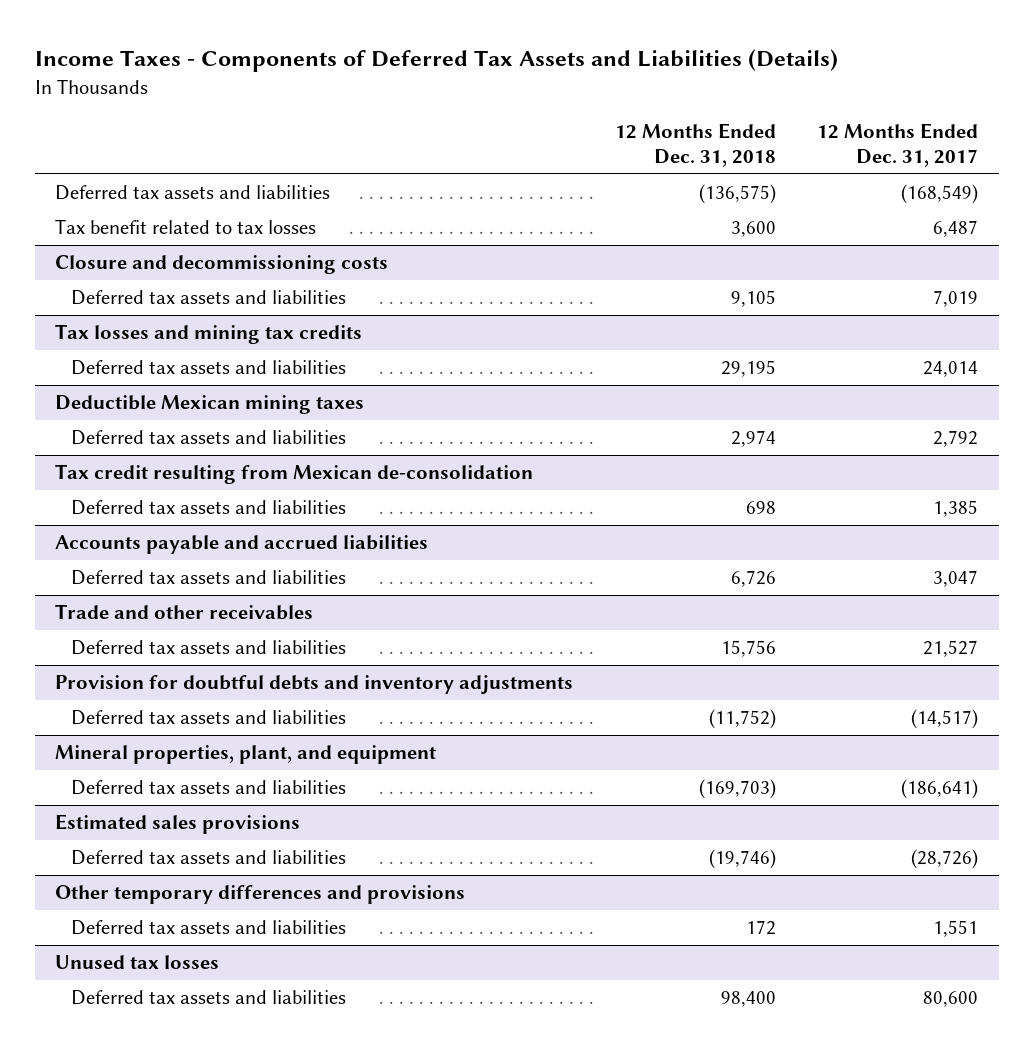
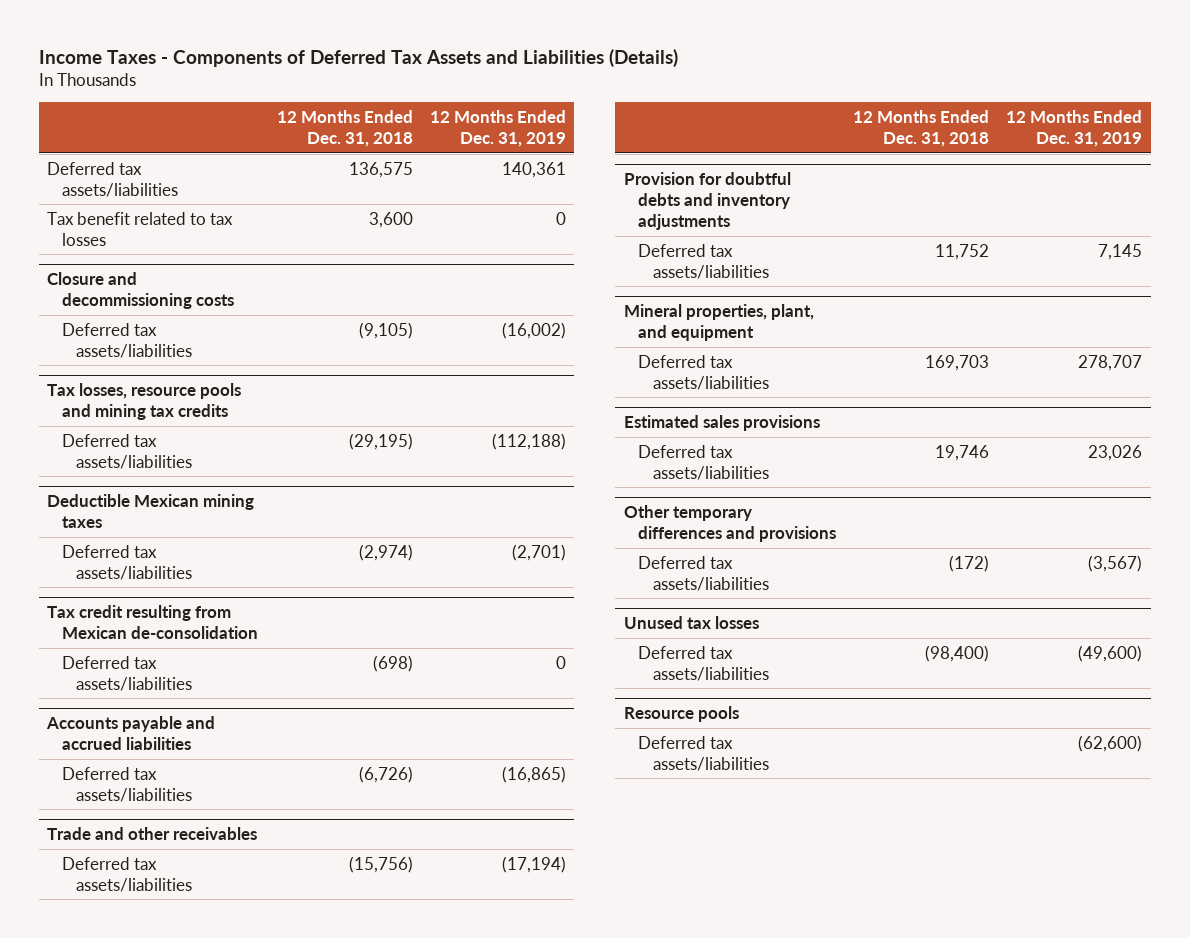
- | 12 Months Ended Dec. 31, 2018 | 12 Months Ended Dec. 31, 2017
+ | 12 Months Ended Dec. 31, 2018 | 12 Months Ended Dec. 31, 2019
- Deferred tax assets and liabilities | (136,575) | (168,549)
+ Deferred tax assets/liabilities | 136,575 | 140,361
@ Closure and decommissioning costs
- Deferred tax assets and liabilities | 9,105 | 7,019
- Tax losses and mining tax credits
- Deferred tax assets and liabilities | 29,195 | 24,014
@ Closure and decommissioning costs
+ Deferred tax assets/liabilities | (9,105) | (16,002)
+ Tax losses, resource pools and mining tax credits
+ Deferred tax assets/liabilities | (29,195) | (112,188)
@ Deductible Mexican mining taxes
- Deferred tax assets and liabilities | 2,974 | 2,792
+ Deferred tax assets/liabilities | (2,974) | (2,701)
@ Tax credit resulting from Mexican de-consolidation
- Deferred tax assets and liabilities | 698 | 1,385
+ Deferred tax assets/liabilities | (698) | 0
@ Accounts payable and accrued liabilities
- Deferred tax assets and liabilities | 6,726 | 3,047
+ Deferred tax assets/liabilities | (6,726) | (16,865)
@ Trade and other receivables
- Deferred tax assets and liabilities | 15,756 | 21,527
+ Deferred tax assets/liabilities | (15,756) | (17,194)
@ Provision for doubtful debts and inventory adjustments
- Deferred tax assets and liabilities | (11,752) | (14,517)
+ Deferred tax assets/liabilities | 11,752 | 7,145
@ Mineral properties, plant, and equipment
- Deferred tax assets and liabilities | (169,703) | (186,641)
+ Deferred tax assets/liabilities | 169,703 | 278,707
@ Estimated sales provisions
- Deferred tax assets and liabilities | (19,746) | (28,726)
+ Deferred tax assets/liabilities | 19,746 | 23,026
@ Other temporary differences and provisions
- Deferred tax assets and liabilities | 172 | 1,551
+ Deferred tax assets/liabilities | (172) | (3,567)
@ Unused tax losses
- Deferred tax assets and liabilities | 98,400 | 80,600
+ Deferred tax assets/liabilities | (98,400) | (49,600)
+ Resource pools
+ Deferred tax assets/liabilities | | (62,600)

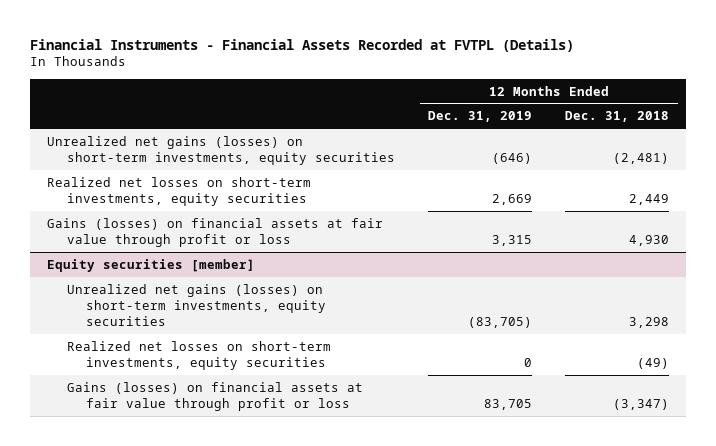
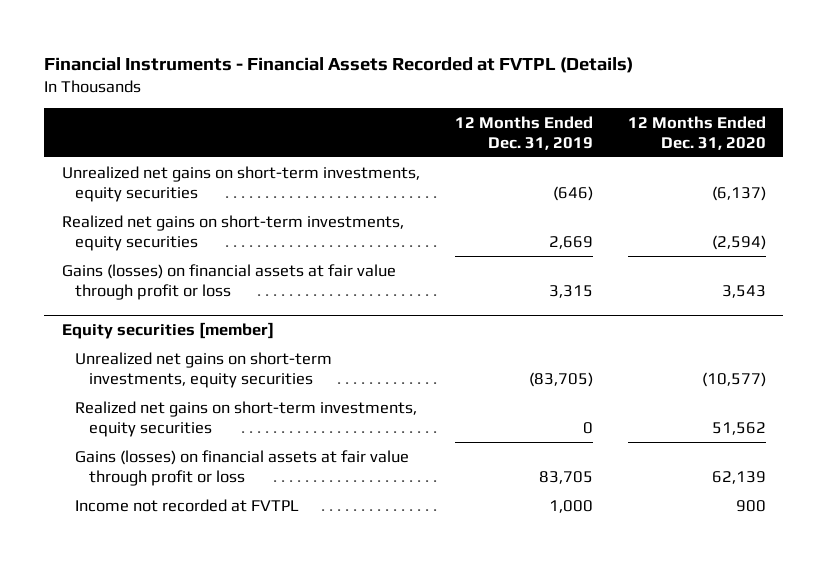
- | 12 Months Ended Dec. 31, 2019 | 12 Months Ended Dec. 31, 2018
+ | 12 Months Ended Dec. 31, 2019 | 12 Months Ended Dec. 31, 2020
- Unrealized net gains (losses) on short-term investments, equity securities | (646) | (2,481)
- Realized net losses on short-term investments, equity securities | 2,669 | 2,449
+ Unrealized net gains on short-term investments, equity securities | (646) | (6,137)
+ Realized net gains on short-term investments, equity securities | 2,669 | (2,594)
@ Equity securities [member]
- Unrealized net gains (losses) on short-term investments, equity securities | (83,705) | 3,298
- Realized net losses on short-term investments, equity securities | 0 | (49)
+ Unrealized net gains on short-term investments, equity securities | (83,705) | (10,577)
+ Realized net gains on short-term investments, equity securities | 0 | 51,562
+ Income not recorded at FVTPL | 1,000 | 900

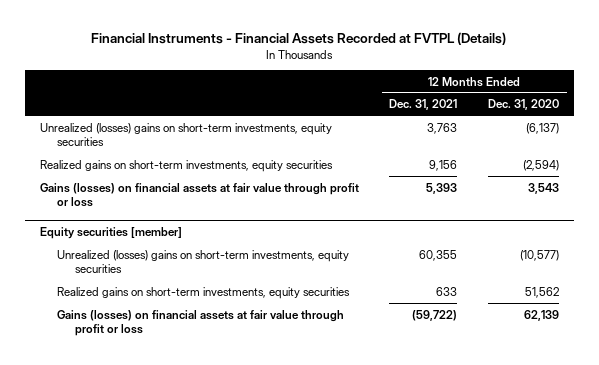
- | 12 Months Ended Dec. 31, 2019 | 12 Months Ended Dec. 31, 2020
+ | 12 Months Ended Dec. 31, 2021 | 12 Months Ended Dec. 31, 2020
- Unrealized net gains on short-term investments, equity securities | (646) | (6,137)
- Realized net gains on short-term investments, equity securities | 2,669 | (2,594)
+ Unrealized (losses) gains on short-term investments, equity securities | 3,763 | (6,137)
+ Realized gains on short-term investments, equity securities | 9,156 | (2,594)
@ Equity securities [member]
- Unrealized net gains on short-term investments, equity securities | (83,705) | (10,577)
- Realized net gains on short-term investments, equity securities | 0 | 51,562
+ Unrealized (losses) gains on short-term investments, equity securities | 60,355 | (10,577)
+ Realized gains on short-term investments, equity securities | 633 | 51,562
- Income not recorded at FVTPL | 1,000 | 900

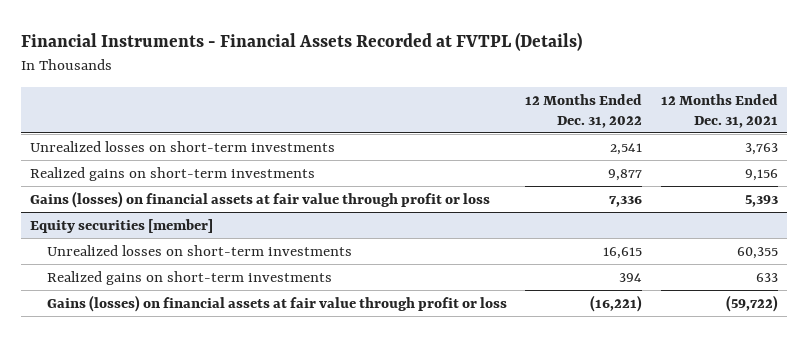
- | 12 Months Ended Dec. 31, 2021 | 12 Months Ended Dec. 31, 2020
+ | 12 Months Ended Dec. 31, 2022 | 12 Months Ended Dec. 31, 2021
- Unrealized (losses) gains on short-term investments, equity securities | 3,763 | (6,137)
- Realized gains on short-term investments, equity securities | 9,156 | (2,594)
+ Unrealized losses on short-term investments | 2,541 | 3,763
+ Realized gains on short-term investments | 9,877 | 9,156
@ Equity securities [member]
- Unrealized (losses) gains on short-term investments, equity securities | 60,355 | (10,577)
- Realized gains on short-term investments, equity securities | 633 | 51,562
+ Unrealized losses on short-term investments | 16,615 | 60,355
+ Realized gains on short-term investments | 394 | 633

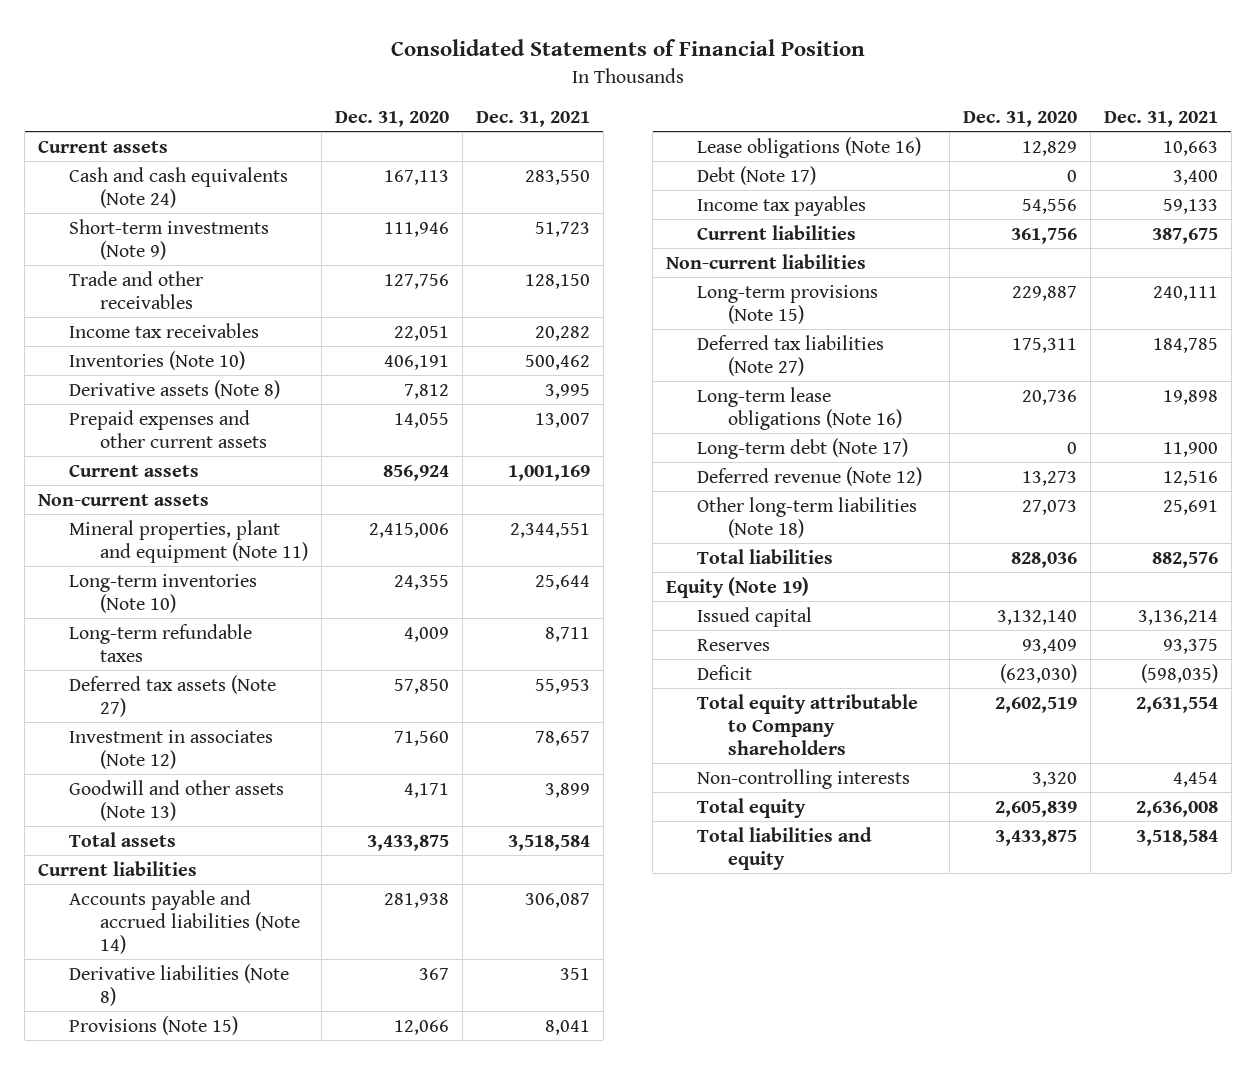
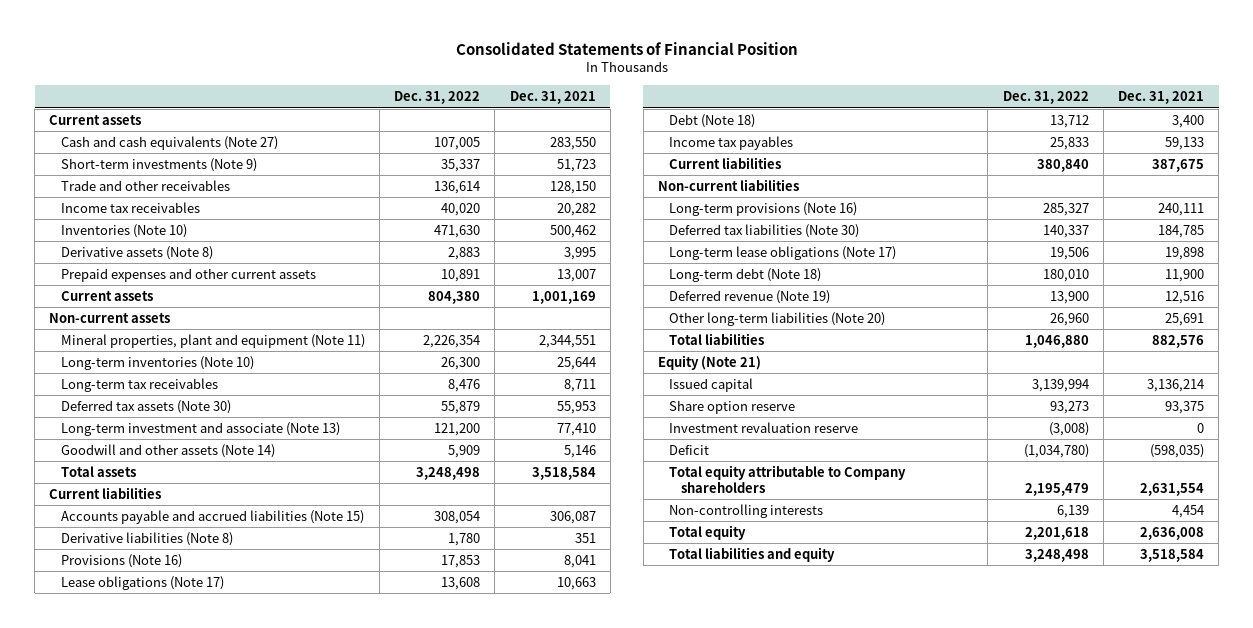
- | Dec. 31, 2020 | Dec. 31, 2021
+ | Dec. 31, 2022 | Dec. 31, 2021
- Cash and cash equivalents (Note 24) | 167,113 | 283,550
+ Cash and cash equivalents (Note 27) | 107,005 | 283,550
- Long-term refundable taxes | 4,009 | 8,711
- Deferred tax assets (Note 27) | 57,850 | 55,953
- Investment in associates (Note 12) | 71,560 | 78,657
- Goodwill and other assets (Note 13) | 4,171 | 3,899
+ Long-term tax receivables | 8,476 | 8,711
+ Deferred tax assets (Note 30) | 55,879 | 55,953
+ Long-term investment and associate (Note 13) | 121,200 | 77,410
+ Goodwill and other assets (Note 14) | 5,909 | 5,146
- Accounts payable and accrued liabilities (Note 14) | 281,938 | 306,087
+ Accounts payable and accrued liabilities (Note 15) | 308,054 | 306,087
- Provisions (Note 15) | 12,066 | 8,041
- Lease obligations (Note 16) | 12,829 | 10,663
- Debt (Note 17) | 0 | 3,400
+ Provisions (Note 16) | 17,853 | 8,041
+ Lease obligations (Note 17) | 13,608 | 10,663
+ Debt (Note 18) | 13,712 | 3,400
- Long-term provisions (Note 15) | 229,887 | 240,111
- Deferred tax liabilities (Note 27) | 175,311 | 184,785
- Long-term lease obligations (Note 16) | 20,736 | 19,898
- Long-term debt (Note 17) | 0 | 11,900
- Deferred revenue (Note 12) | 13,273 | 12,516
- Other long-term liabilities (Note 18) | 27,073 | 25,691
+ Long-term provisions (Note 16) | 285,327 | 240,111
+ Deferred tax liabilities (Note 30) | 140,337 | 184,785
+ Long-term lease obligations (Note 17) | 19,506 | 19,898
+ Long-term debt (Note 18) | 180,010 | 11,900
+ Deferred revenue (Note 19) | 13,900 | 12,516
+ Other long-term liabilities (Note 20) | 26,960 | 25,691
- Equity (Note 19)
+ Equity (Note 21)
- Reserves | 93,409 | 93,375
+ Share option reserve | 93,273 | 93,375
+ Investment revaluation reserve | (3,008) | 0

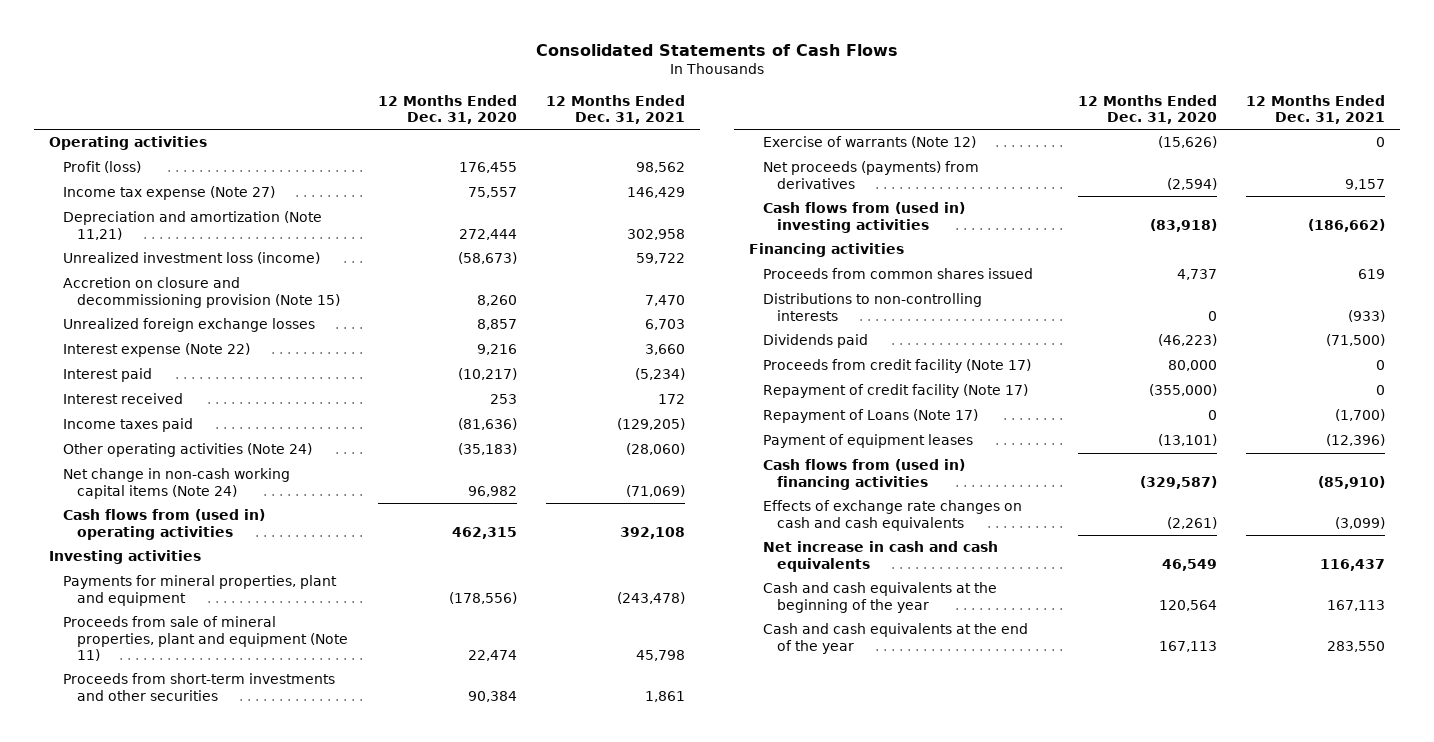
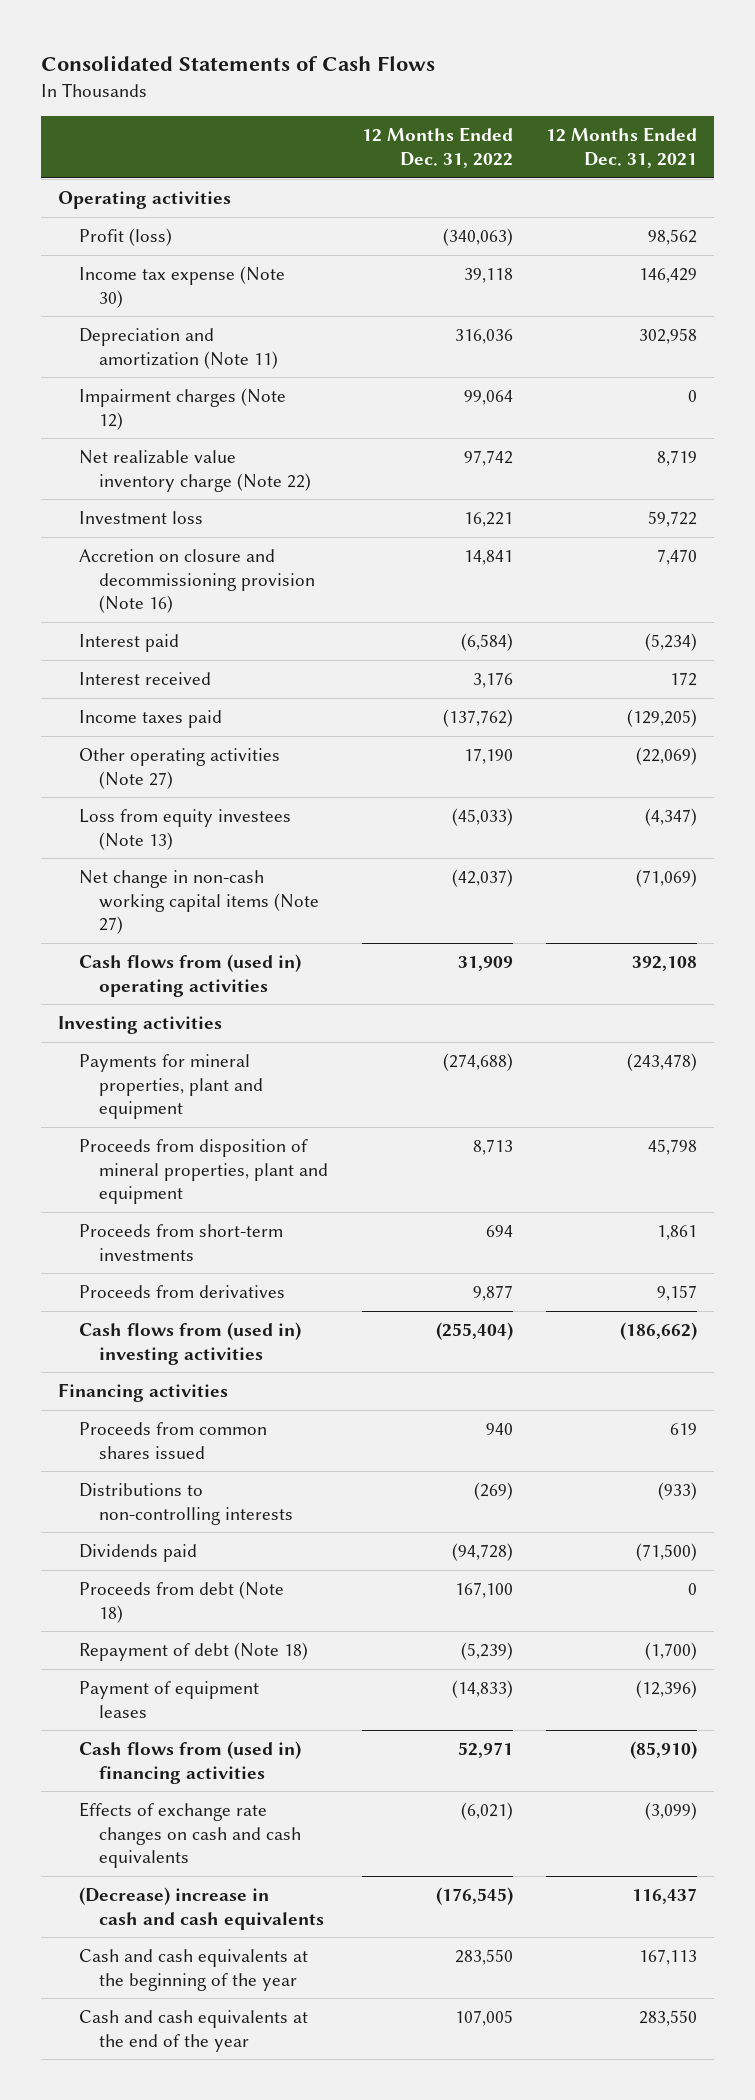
- | 12 Months Ended Dec. 31, 2020 | 12 Months Ended Dec. 31, 2021
+ | 12 Months Ended Dec. 31, 2022 | 12 Months Ended Dec. 31, 2021
- Income tax expense (Note 27) | 75,557 | 146,429
- Depreciation and amortization (Note 11,21) | 272,444 | 302,958
- Unrealized investment loss (income) | (58,673) | 59,722
- Accretion on closure and decommissioning provision (Note 15) | 8,260 | 7,470
- Unrealized foreign exchange losses | 8,857 | 6,703
- Interest expense (Note 22) | 9,216 | 3,660
+ Income tax expense (Note 30) | 39,118 | 146,429
+ Depreciation and amortization (Note 11) | 316,036 | 302,958
+ Impairment charges (Note 12) | 99,064 | 0
+ Net realizable value inventory charge (Note 22) | 97,742 | 8,719
+ Investment loss | 16,221 | 59,722
+ Accretion on closure and decommissioning provision (Note 16) | 14,841 | 7,470
- Other operating activities (Note 24) | (35,183) | (28,060)
- Net change in non-cash working capital items (Note 24) | 96,982 | (71,069)
+ Other operating activities (Note 27) | 17,190 | (22,069)
+ Loss from equity investees (Note 13) | (45,033) | (4,347)
+ Net change in non-cash working capital items (Note 27) | (42,037) | (71,069)
- Proceeds from sale of mineral properties, plant and equipment (Note 11) | 22,474 | 45,798
- Proceeds from short-term investments and other securities | 90,384 | 1,861
- Exercise of warrants (Note 12) | (15,626) | 0
- Net proceeds (payments) from derivatives | (2,594) | 9,157
+ Proceeds from disposition of mineral properties, plant and equipment | 8,713 | 45,798
+ Proceeds from short-term investments | 694 | 1,861
+ Proceeds from derivatives | 9,877 | 9,157
- Proceeds from credit facility (Note 17) | 80,000 | 0
- Repayment of credit facility (Note 17) | (355,000) | 0
- Repayment of Loans (Note 17) | 0 | (1,700)
+ Proceeds from debt (Note 18) | 167,100 | 0
+ Repayment of debt (Note 18) | (5,239) | (1,700)
- Net increase in cash and cash equivalents | 46,549 | 116,437
+ (Decrease) increase in cash and cash equivalents | (176,545) | 116,437

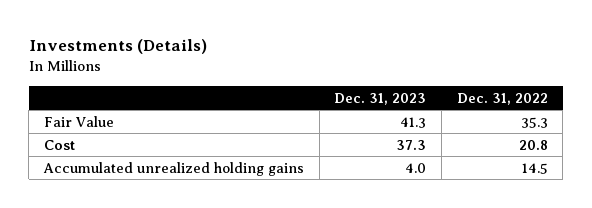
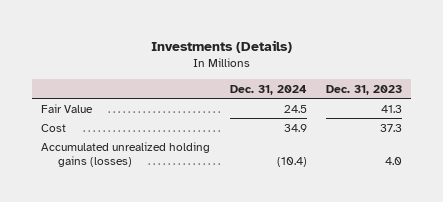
- | Dec. 31, 2023 | Dec. 31, 2022
+ | Dec. 31, 2024 | Dec. 31, 2023
- Accumulated unrealized holding gains | 4.0 | 14.5
+ Accumulated unrealized holding gains (losses) | (10.4) | 4.0

